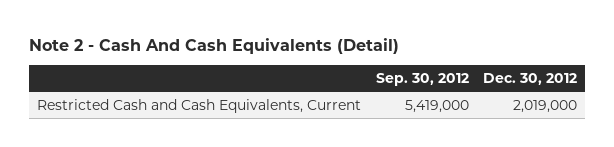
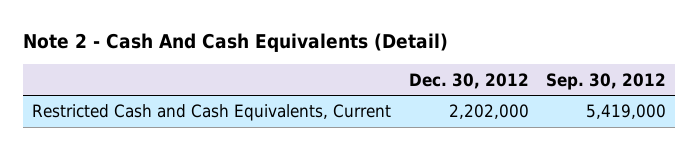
- | Sep. 30, 2012 | Dec. 30, 2012
+ | Dec. 30, 2012 | Sep. 30, 2012
- Restricted Cash and Cash Equivalents, Current | 5,419,000 | 2,019,000
+ Restricted Cash and Cash Equivalents, Current | 2,202,000 | 5,419,000

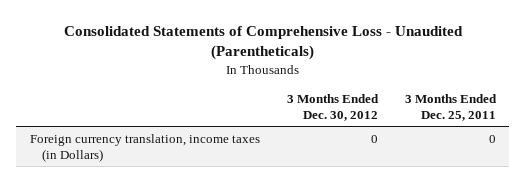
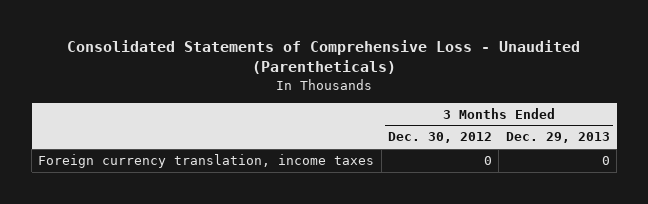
- | 3 Months Ended Dec. 30, 2012 | 3 Months Ended Dec. 25, 2011
+ | 3 Months Ended Dec. 30, 2012 | 3 Months Ended Dec. 29, 2013
- Foreign currency translation, income taxes (in Dollars) | 0 | 0
+ Foreign currency translation, income taxes | 0 | 0

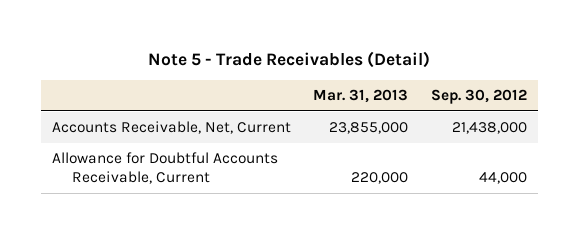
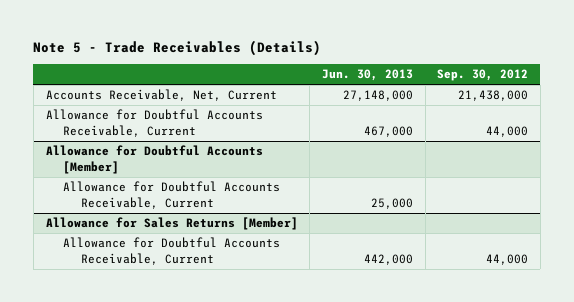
- Note 5 - Trade Receivables (Detail)
+ Note 5 - Trade Receivables (Details)
- | Mar. 31, 2013 | Sep. 30, 2012
+ | Jun. 30, 2013 | Sep. 30, 2012
+ Allowance for Doubtful Accounts [Member]
+ Allowance for Doubtful Accounts Receivable, Current | 25,000 |
+ Allowance for Sales Returns [Member]
+ Allowance for Doubtful Accounts Receivable, Current | 442,000 | 44,000

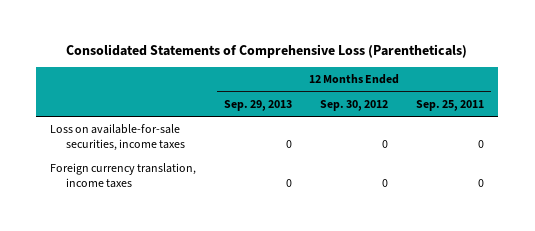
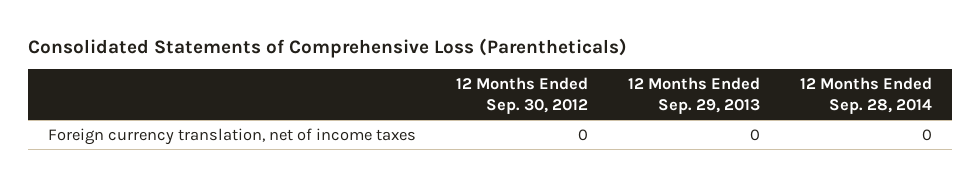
- | 12 Months Ended Sep. 29, 2013 | 12 Months Ended Sep. 30, 2012 | 12 Months Ended Sep. 25, 2011
+ | 12 Months Ended Sep. 30, 2012 | 12 Months Ended Sep. 29, 2013 | 12 Months Ended Sep. 28, 2014
- Loss on available-for-sale securities, income taxes | 0 | 0 | 0
- Foreign currency translation, income taxes | 0 | 0 | 0
+ Foreign currency translation, net of income taxes | 0 | 0 | 0

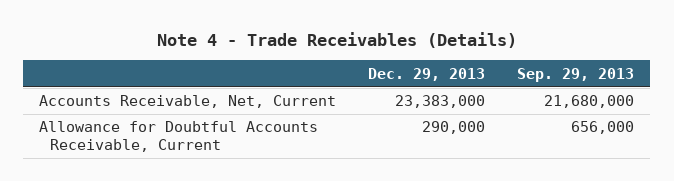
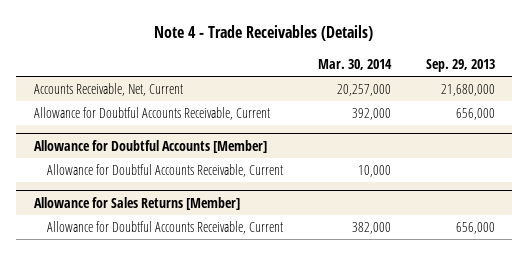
- | Dec. 29, 2013 | Sep. 29, 2013
+ | Mar. 30, 2014 | Sep. 29, 2013
+ Allowance for Doubtful Accounts [Member]
+ Allowance for Doubtful Accounts Receivable, Current | 10,000 |
+ Allowance for Sales Returns [Member]
+ Allowance for Doubtful Accounts Receivable, Current | 382,000 | 656,000

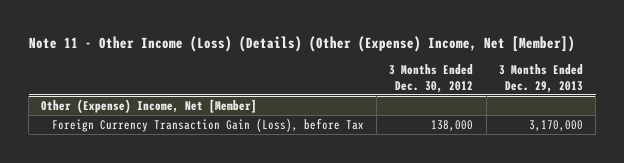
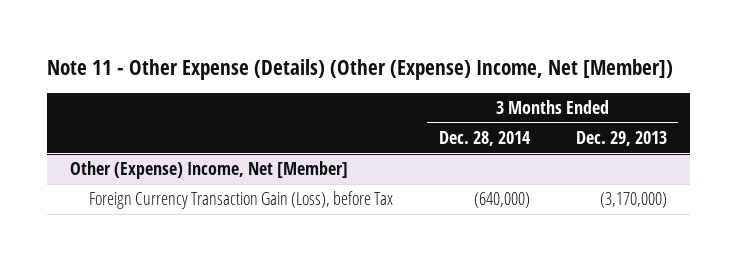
- Note 11 - Other Income (Loss) (Details) (Other (Expense) Income, Net [Member])
+ Note 11 - Other Expense (Details) (Other (Expense) Income, Net [Member])
- | 3 Months Ended Dec. 30, 2012 | 3 Months Ended Dec. 29, 2013
+ | 3 Months Ended Dec. 28, 2014 | 3 Months Ended Dec. 29, 2013
@ Other (Expense) Income, Net [Member]
- Foreign Currency Transaction Gain (Loss), before Tax | 138,000 | 3,170,000
+ Foreign Currency Transaction Gain (Loss), before Tax | (640,000) | (3,170,000)

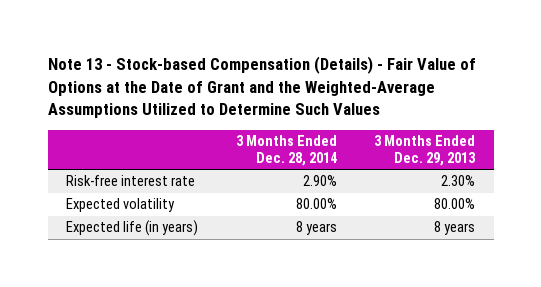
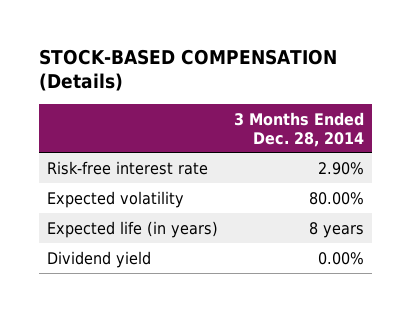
- Note 13 - Stock-based Compensation (Details) - Fair Value of Options at the Date of Grant and the Weighted-Average Assumptions Utilized to Determine Such Values
+ STOCK-BASED COMPENSATION (Details)
- | 3 Months Ended Dec. 28, 2014 | 3 Months Ended Dec. 29, 2013
+ | 3 Months Ended Dec. 28, 2014
+ Dividend yield | 0.00%

